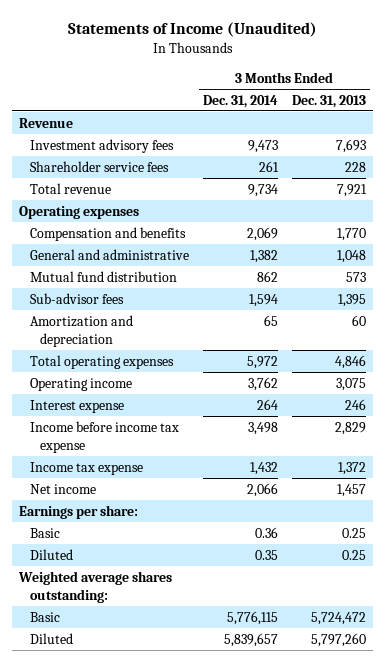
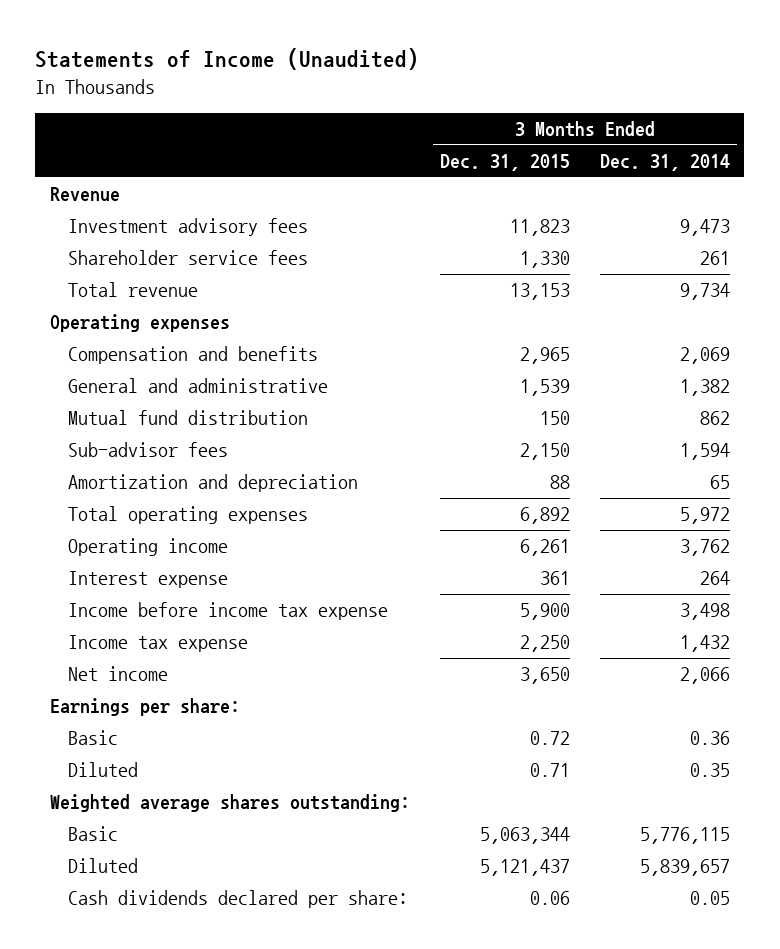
- | 3 Months Ended Dec. 31, 2014 | 3 Months Ended Dec. 31, 2013
+ | 3 Months Ended Dec. 31, 2015 | 3 Months Ended Dec. 31, 2014
+ Cash dividends declared per share: | 0.06 | 0.05

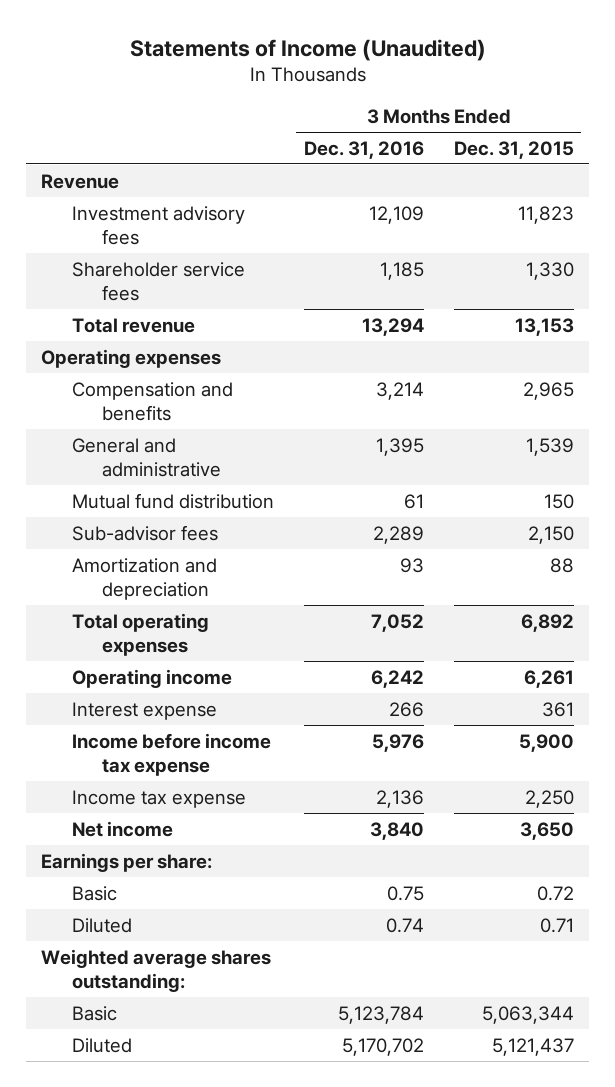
- | 3 Months Ended Dec. 31, 2015 | 3 Months Ended Dec. 31, 2014
+ | 3 Months Ended Dec. 31, 2016 | 3 Months Ended Dec. 31, 2015
- Cash dividends declared per share: | 0.06 | 0.05

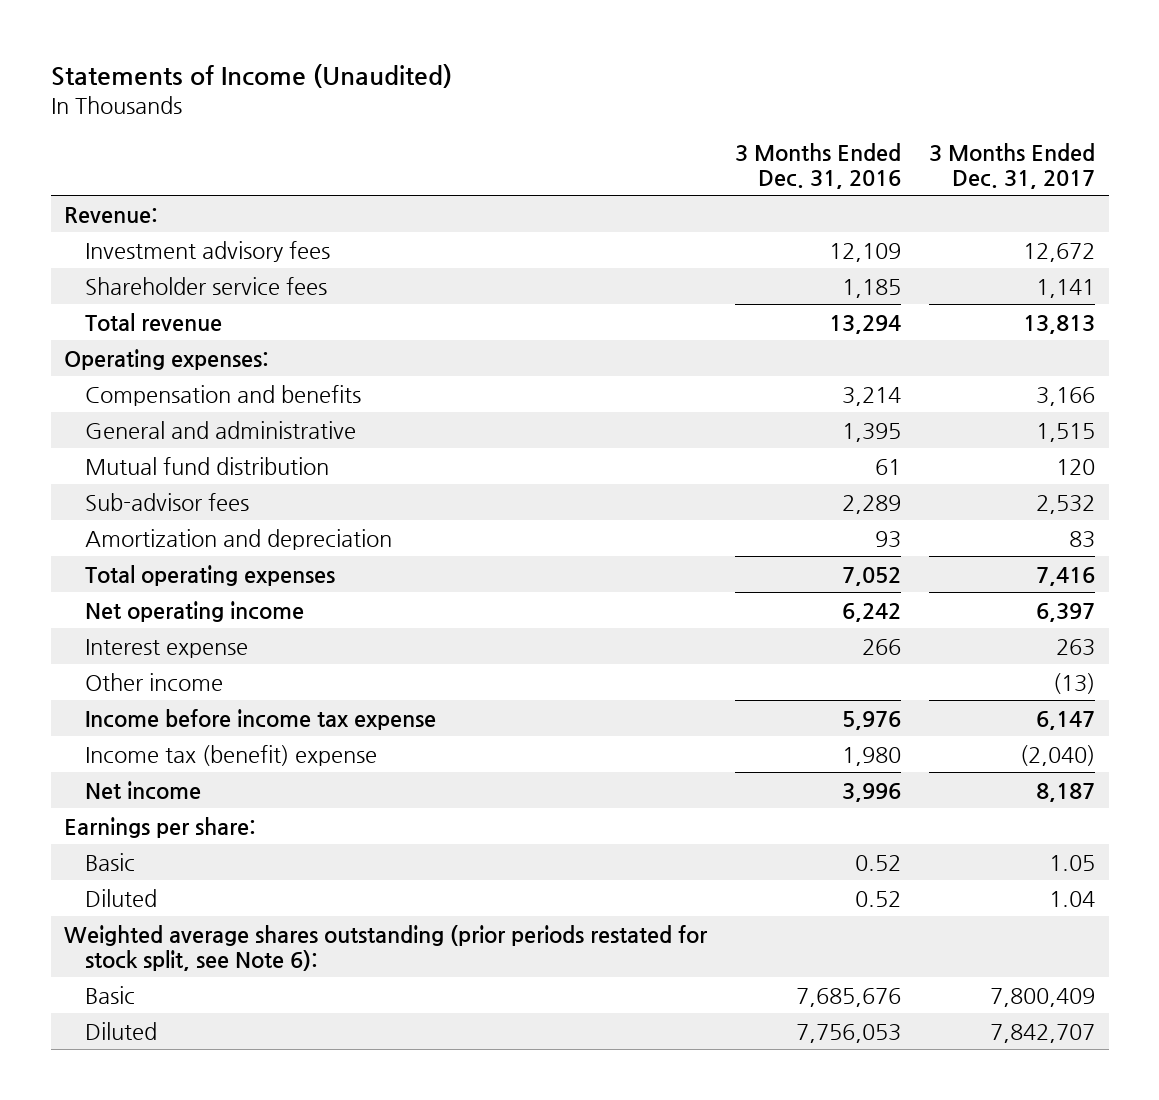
- | 3 Months Ended Dec. 31, 2016 | 3 Months Ended Dec. 31, 2015
+ | 3 Months Ended Dec. 31, 2016 | 3 Months Ended Dec. 31, 2017
- Revenue
+ Revenue:
- Operating expenses
+ Operating expenses:
- Operating income | 6,242 | 6,261
+ Net operating income | 6,242 | 6,397
+ Other income | | (13)
- Income tax expense | 2,136 | 2,250
- Net income | 3,840 | 3,650
+ Income tax (benefit) expense | 1,980 | (2,040)
+ Net income | 3,996 | 8,187
- Basic | 0.75 | 0.72
- Diluted | 0.74 | 0.71
- Weighted average shares outstanding:
- Basic | 5,123,784 | 5,063,344
- Diluted | 5,170,702 | 5,121,437
+ Basic | 0.52 | 1.05
+ Diluted | 0.52 | 1.04
+ Weighted average shares outstanding (prior periods restated for stock split, see Note 6):
+ Basic | 7,685,676 | 7,800,409
+ Diluted | 7,756,053 | 7,842,707

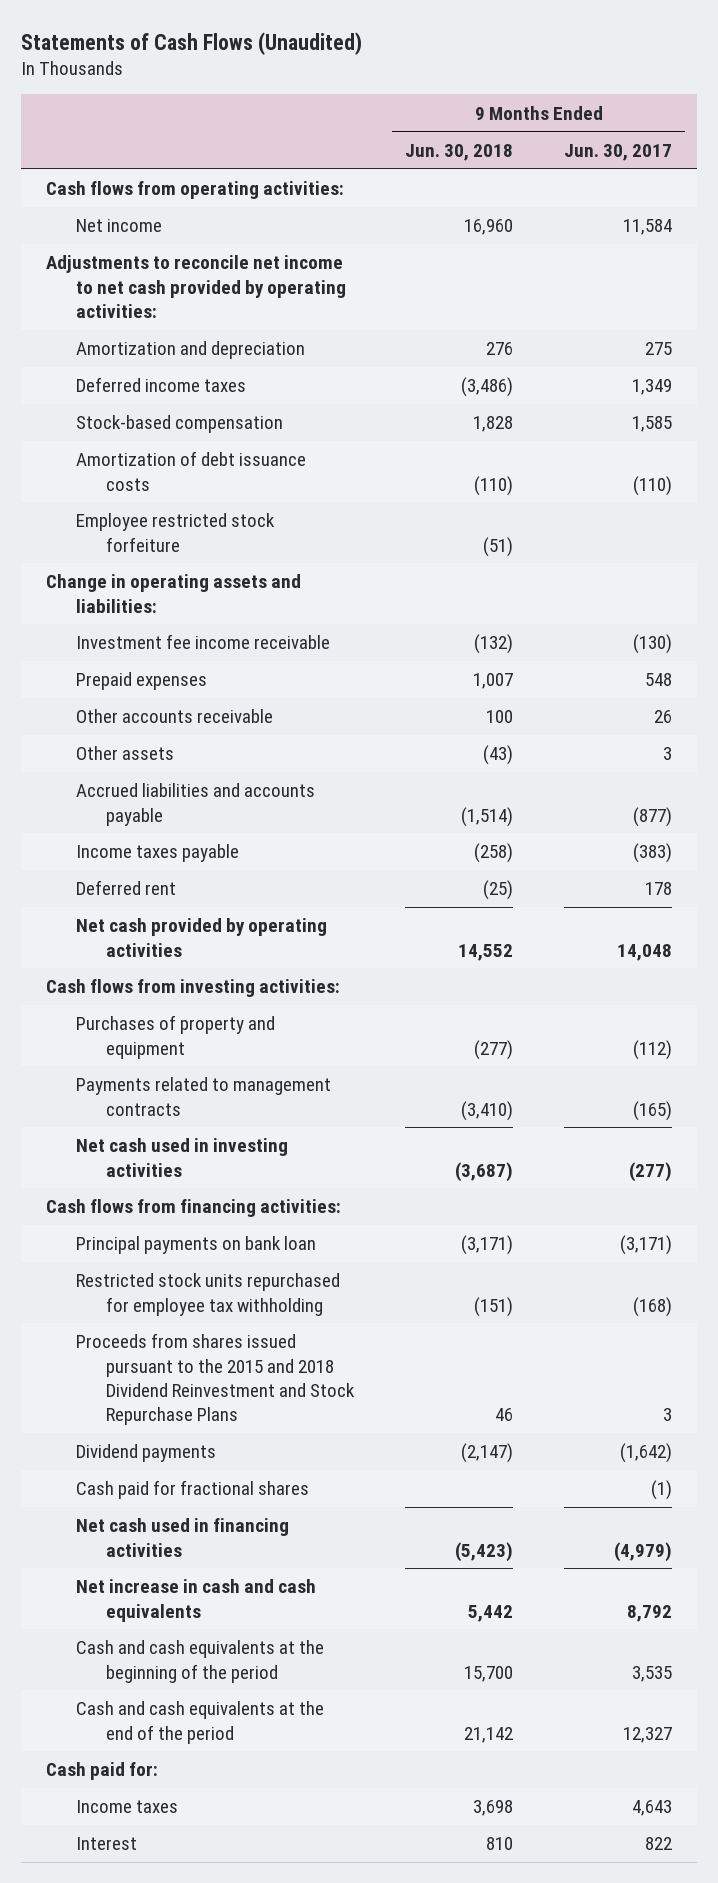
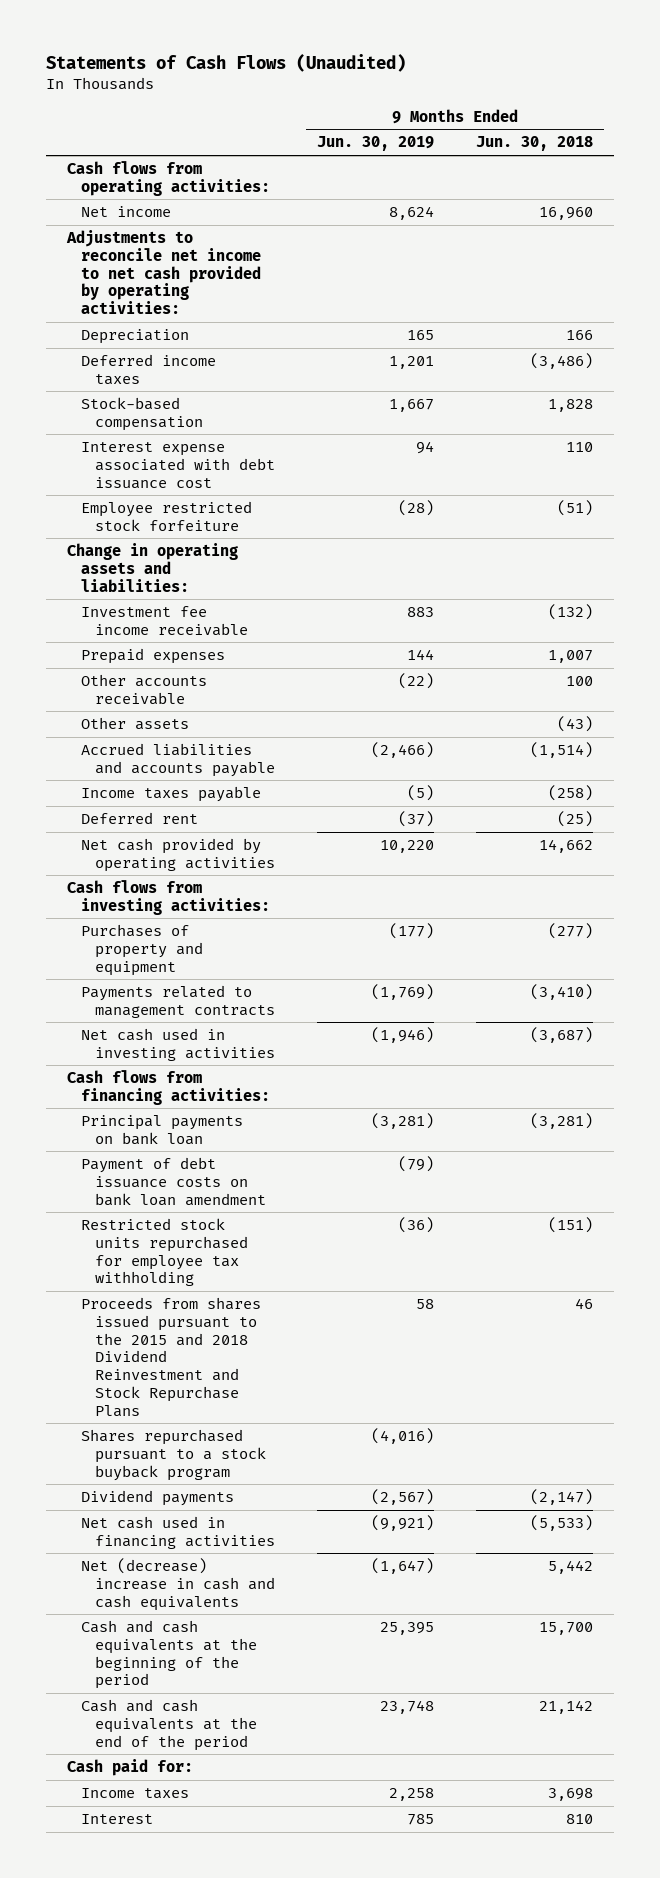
- | 9 Months Ended Jun. 30, 2018 | 9 Months Ended Jun. 30, 2017
+ | 9 Months Ended Jun. 30, 2019 | 9 Months Ended Jun. 30, 2018
- Amortization and depreciation | 276 | 275
+ Depreciation | 165 | 166
- Amortization of debt issuance costs | (110) | (110)
+ Interest expense associated with debt issuance cost | 94 | 110
- Net cash provided by operating activities | 14,552 | 14,048
+ Net cash provided by operating activities | 10,220 | 14,662
- Principal payments on bank loan | (3,171) | (3,171)
+ Principal payments on bank loan | (3,281) | (3,281)
+ Payment of debt issuance costs on bank loan amendment | (79) |
+ Shares repurchased pursuant to a stock buyback program | (4,016) |
- Cash paid for fractional shares | | (1)
- Net cash used in financing activities | (5,423) | (4,979)
- Net increase in cash and cash equivalents | 5,442 | 8,792
+ Net cash used in financing activities | (9,921) | (5,533)
+ Net (decrease) increase in cash and cash equivalents | (1,647) | 5,442

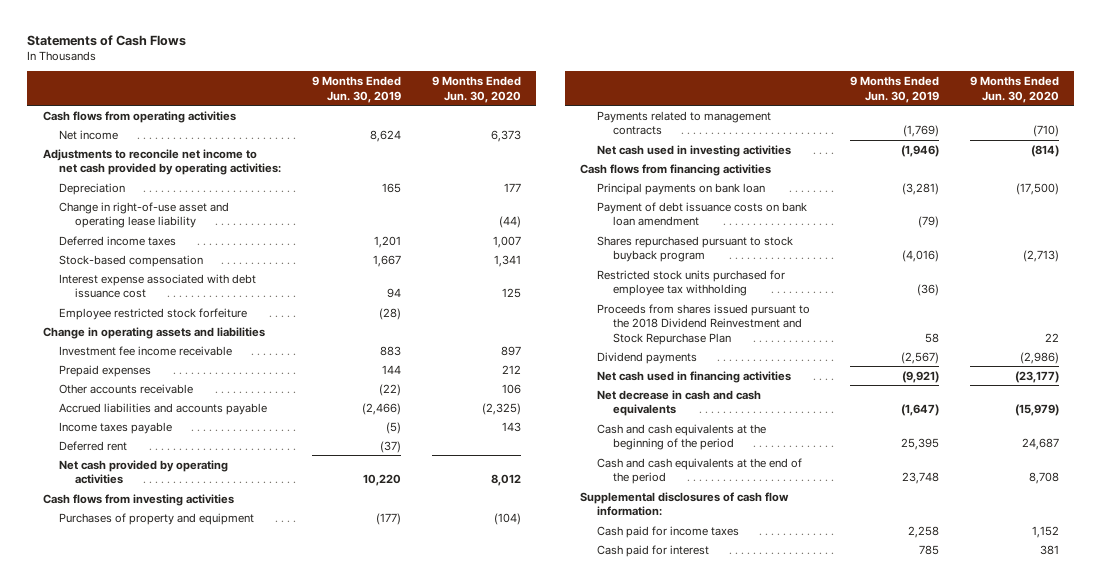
- Statements of Cash Flows (Unaudited)
+ Statements of Cash Flows
- | 9 Months Ended Jun. 30, 2019 | 9 Months Ended Jun. 30, 2018
+ | 9 Months Ended Jun. 30, 2019 | 9 Months Ended Jun. 30, 2020
- Cash flows from operating activities:
+ Cash flows from operating activities
+ Change in right-of-use asset and operating lease liability | | (44)
- Change in operating assets and liabilities:
+ Change in operating assets and liabilities
- Other assets | | (43)
- Cash flows from investing activities:
+ Cash flows from investing activities
- Cash flows from financing activities:
+ Cash flows from financing activities
- Restricted stock units repurchased for employee tax withholding | (36) | (151)
- Proceeds from shares issued pursuant to the 2015 and 2018 Dividend Reinvestment and Stock Repurchase Plans | 58 | 46
- Shares repurchased pursuant to a stock buyback program | (4,016) |
+ Shares repurchased pursuant to stock buyback program | (4,016) | (2,713)
+ Restricted stock units purchased for employee tax withholding | (36) |
+ Proceeds from shares issued pursuant to the 2018 Dividend Reinvestment and Stock Repurchase Plan | 58 | 22
- Net (decrease) increase in cash and cash equivalents | (1,647) | 5,442
+ Net decrease in cash and cash equivalents | (1,647) | (15,979)
- Cash paid for:
- Income taxes | 2,258 | 3,698
- Interest | 785 | 810
+ Supplemental disclosures of cash flow information:
+ Cash paid for income taxes | 2,258 | 1,152
+ Cash paid for interest | 785 | 381

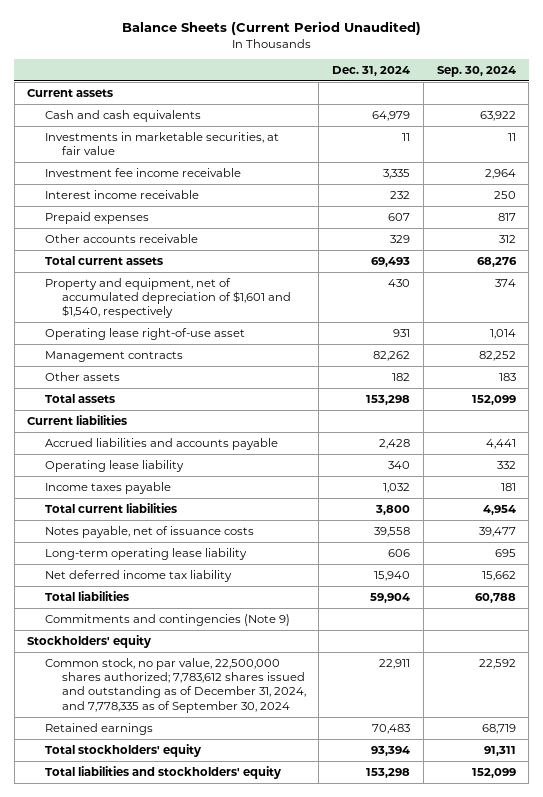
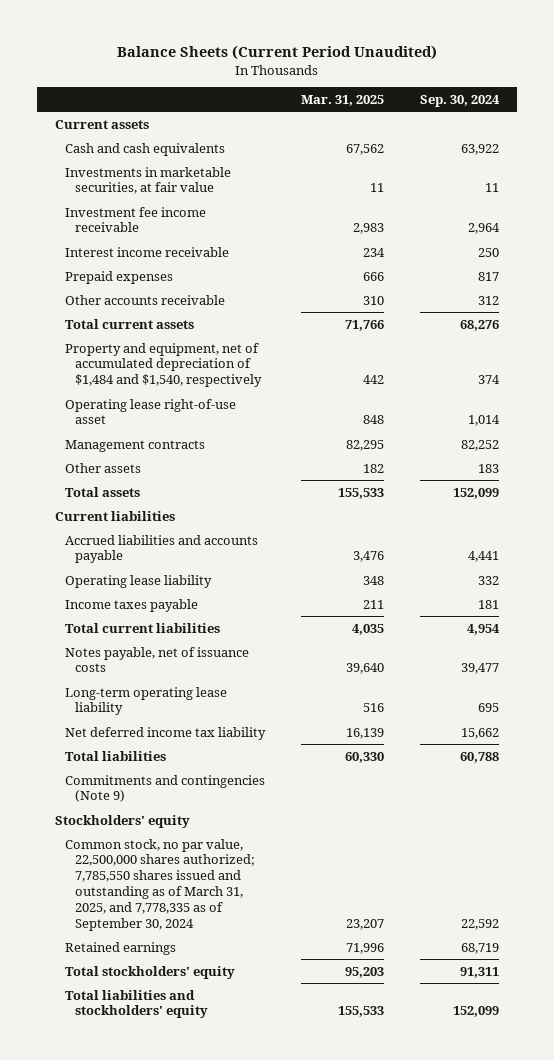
- | Dec. 31, 2024 | Sep. 30, 2024
+ | Mar. 31, 2025 | Sep. 30, 2024
- Property and equipment, net of accumulated depreciation of $1,601 and $1,540, respectively | 430 | 374
+ Property and equipment, net of accumulated depreciation of $1,484 and $1,540, respectively | 442 | 374
- Common stock, no par value, 22,500,000 shares authorized; 7,783,612 shares issued and outstanding as of December 31, 2024, and 7,778,335 as of September 30, 2024 | 22,911 | 22,592
+ Common stock, no par value, 22,500,000 shares authorized; 7,785,550 shares issued and outstanding as of March 31, 2025, and 7,778,335 as of September 30, 2024 | 23,207 | 22,592

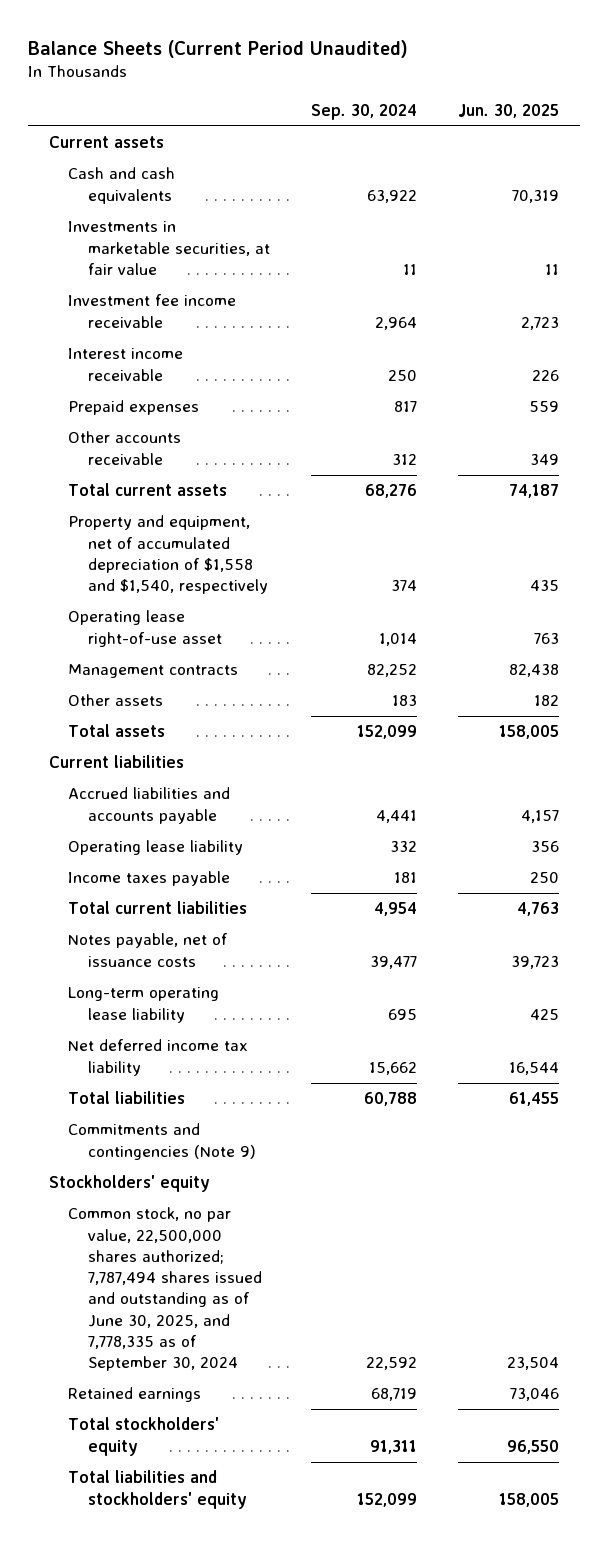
- | Mar. 31, 2025 | Sep. 30, 2024
+ | Sep. 30, 2024 | Jun. 30, 2025
- Property and equipment, net of accumulated depreciation of $1,484 and $1,540, respectively | 442 | 374
+ Property and equipment, net of accumulated depreciation of $1,558 and $1,540, respectively | 374 | 435
- Common stock, no par value, 22,500,000 shares authorized; 7,785,550 shares issued and outstanding as of March 31, 2025, and 7,778,335 as of September 30, 2024 | 23,207 | 22,592
+ Common stock, no par value, 22,500,000 shares authorized; 7,787,494 shares issued and outstanding as of June 30, 2025, and 7,778,335 as of September 30, 2024 | 22,592 | 23,504

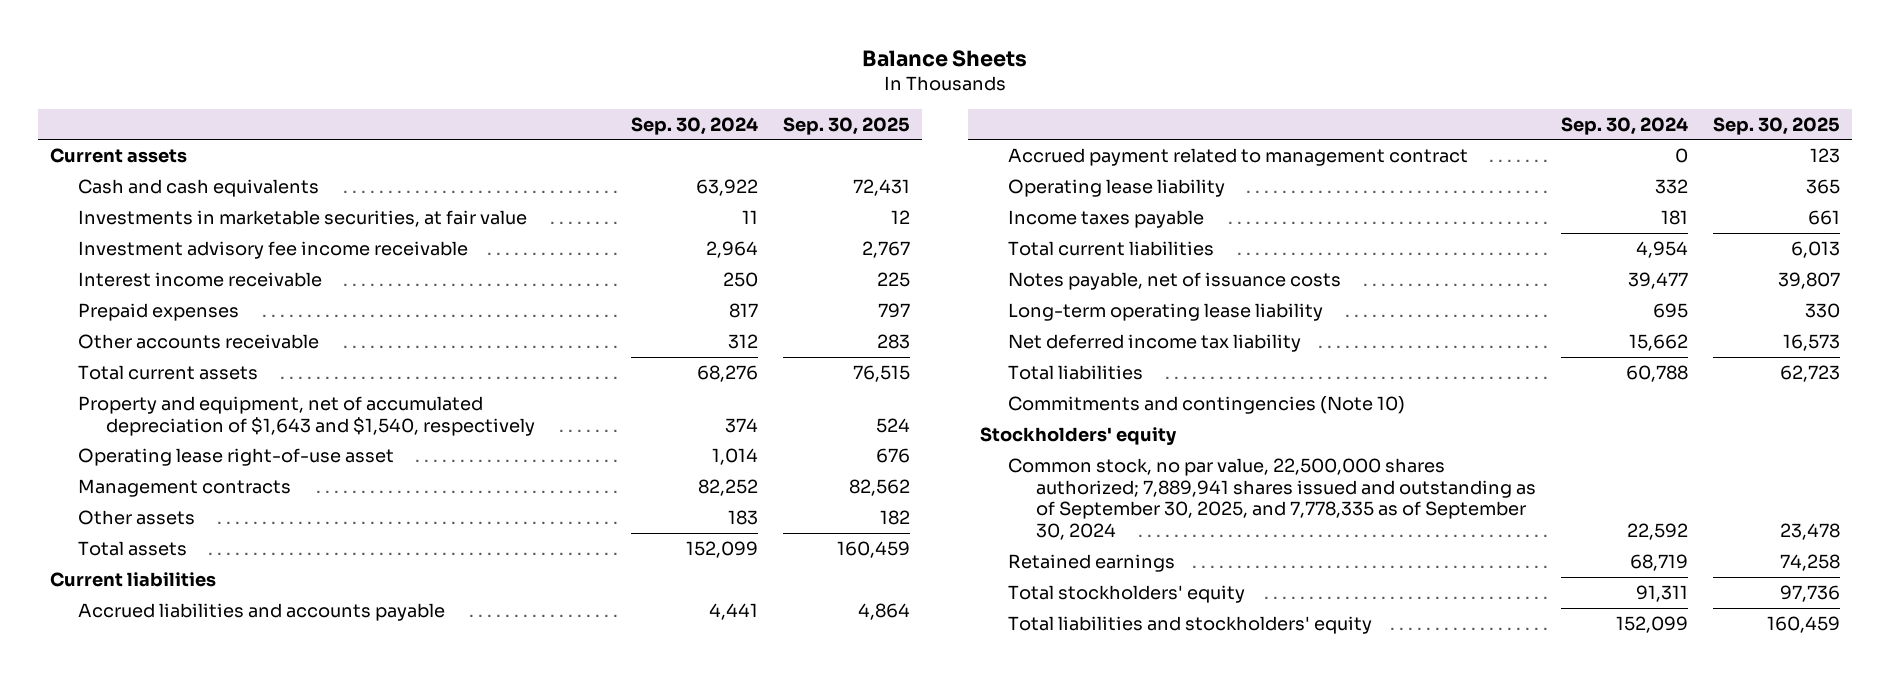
- Balance Sheets (Current Period Unaudited)
+ Balance Sheets
- | Sep. 30, 2024 | Jun. 30, 2025
+ | Sep. 30, 2024 | Sep. 30, 2025
- Investment fee income receivable | 2,964 | 2,723
+ Investment advisory fee income receivable | 2,964 | 2,767
- Property and equipment, net of accumulated depreciation of $1,558 and $1,540, respectively | 374 | 435
+ Property and equipment, net of accumulated depreciation of $1,643 and $1,540, respectively | 374 | 524
+ Accrued payment related to management contract | 0 | 123
- Commitments and contingencies (Note 9)
+ Commitments and contingencies (Note 10)
- Common stock, no par value, 22,500,000 shares authorized; 7,787,494 shares issued and outstanding as of June 30, 2025, and 7,778,335 as of September 30, 2024 | 22,592 | 23,504
+ Common stock, no par value, 22,500,000 shares authorized; 7,889,941 shares issued and outstanding as of September 30, 2025, and 7,778,335 as of September 30, 2024 | 22,592 | 23,478

